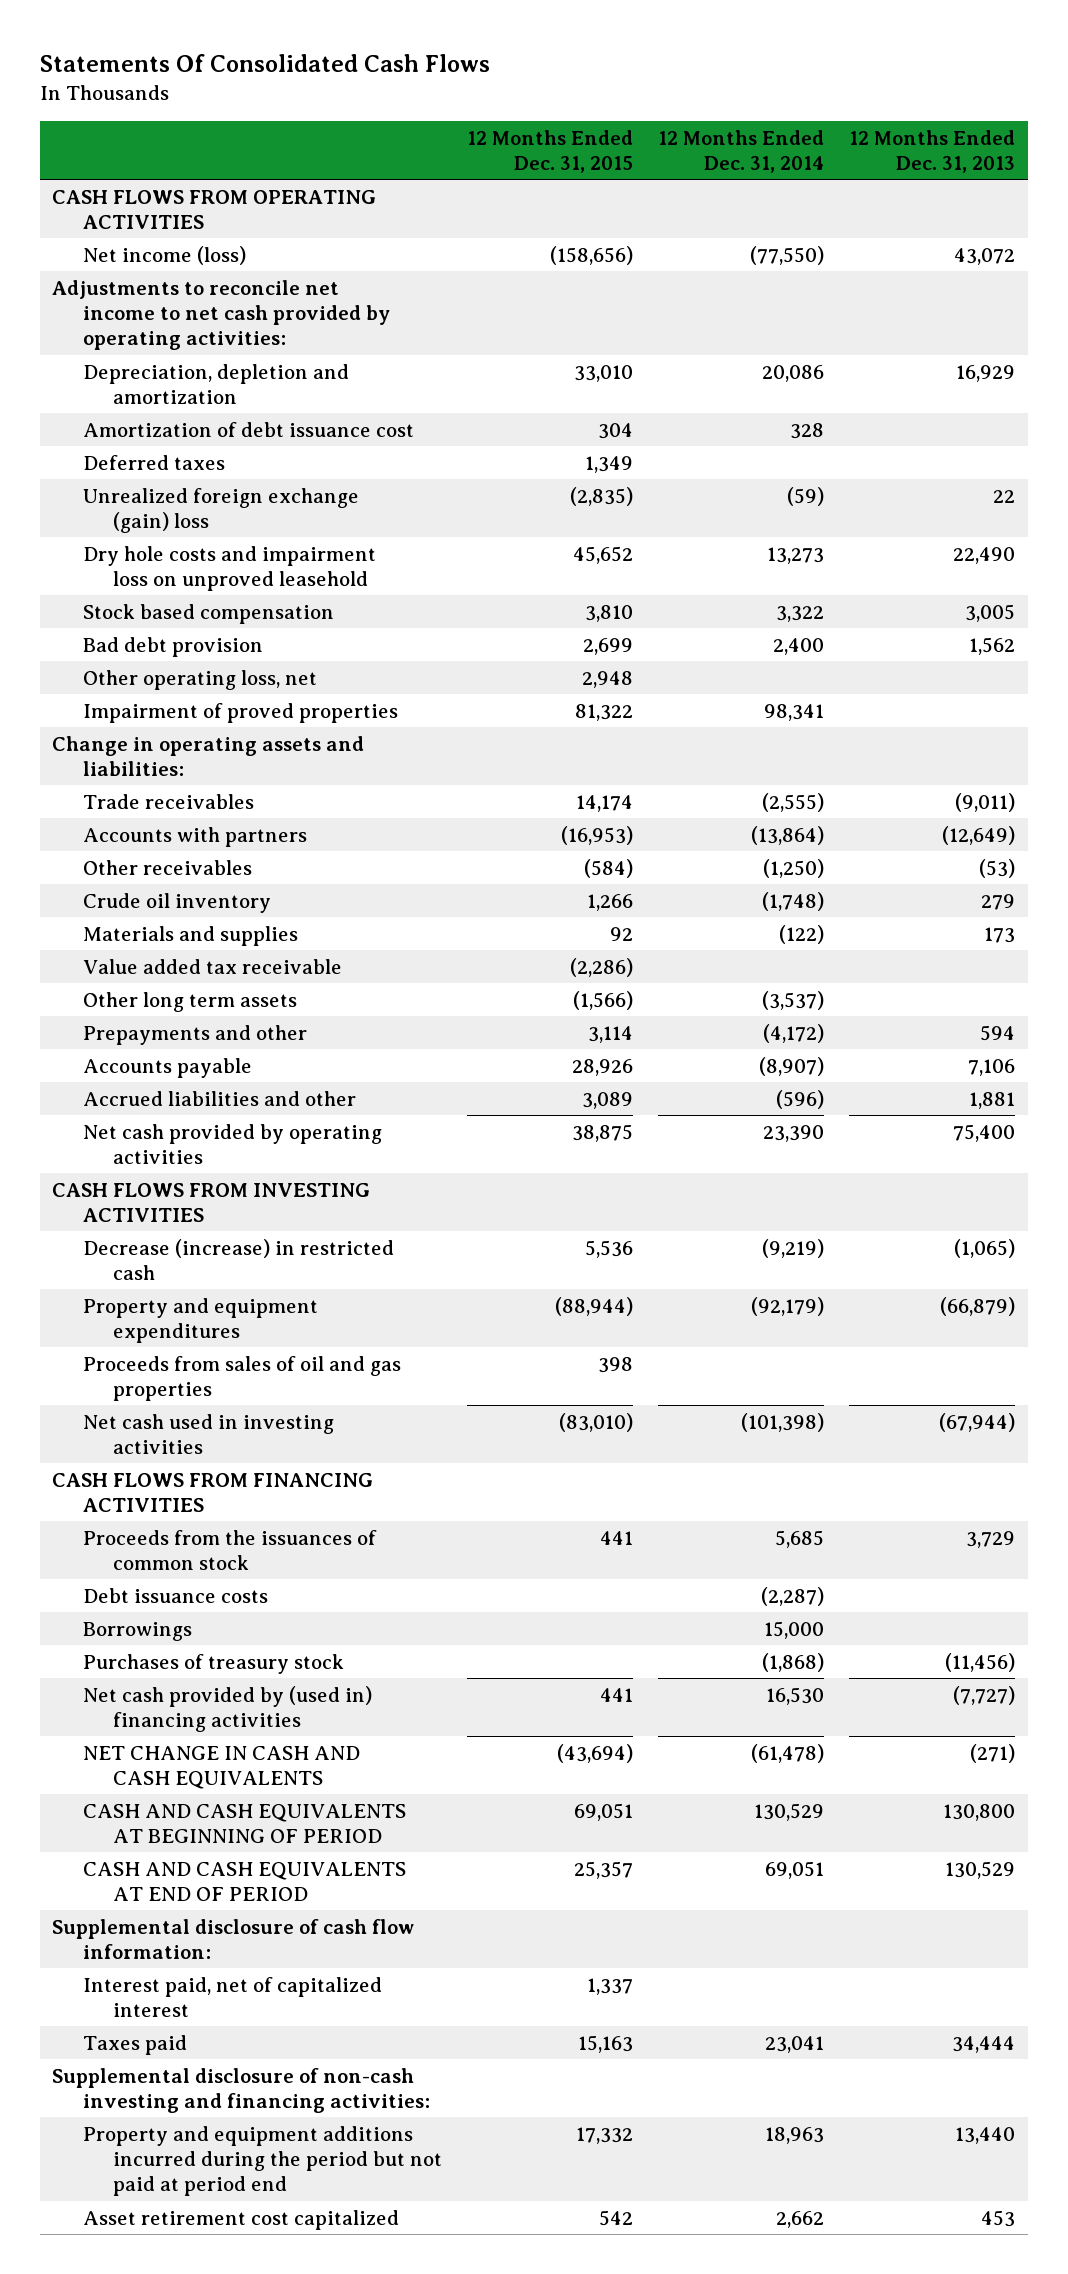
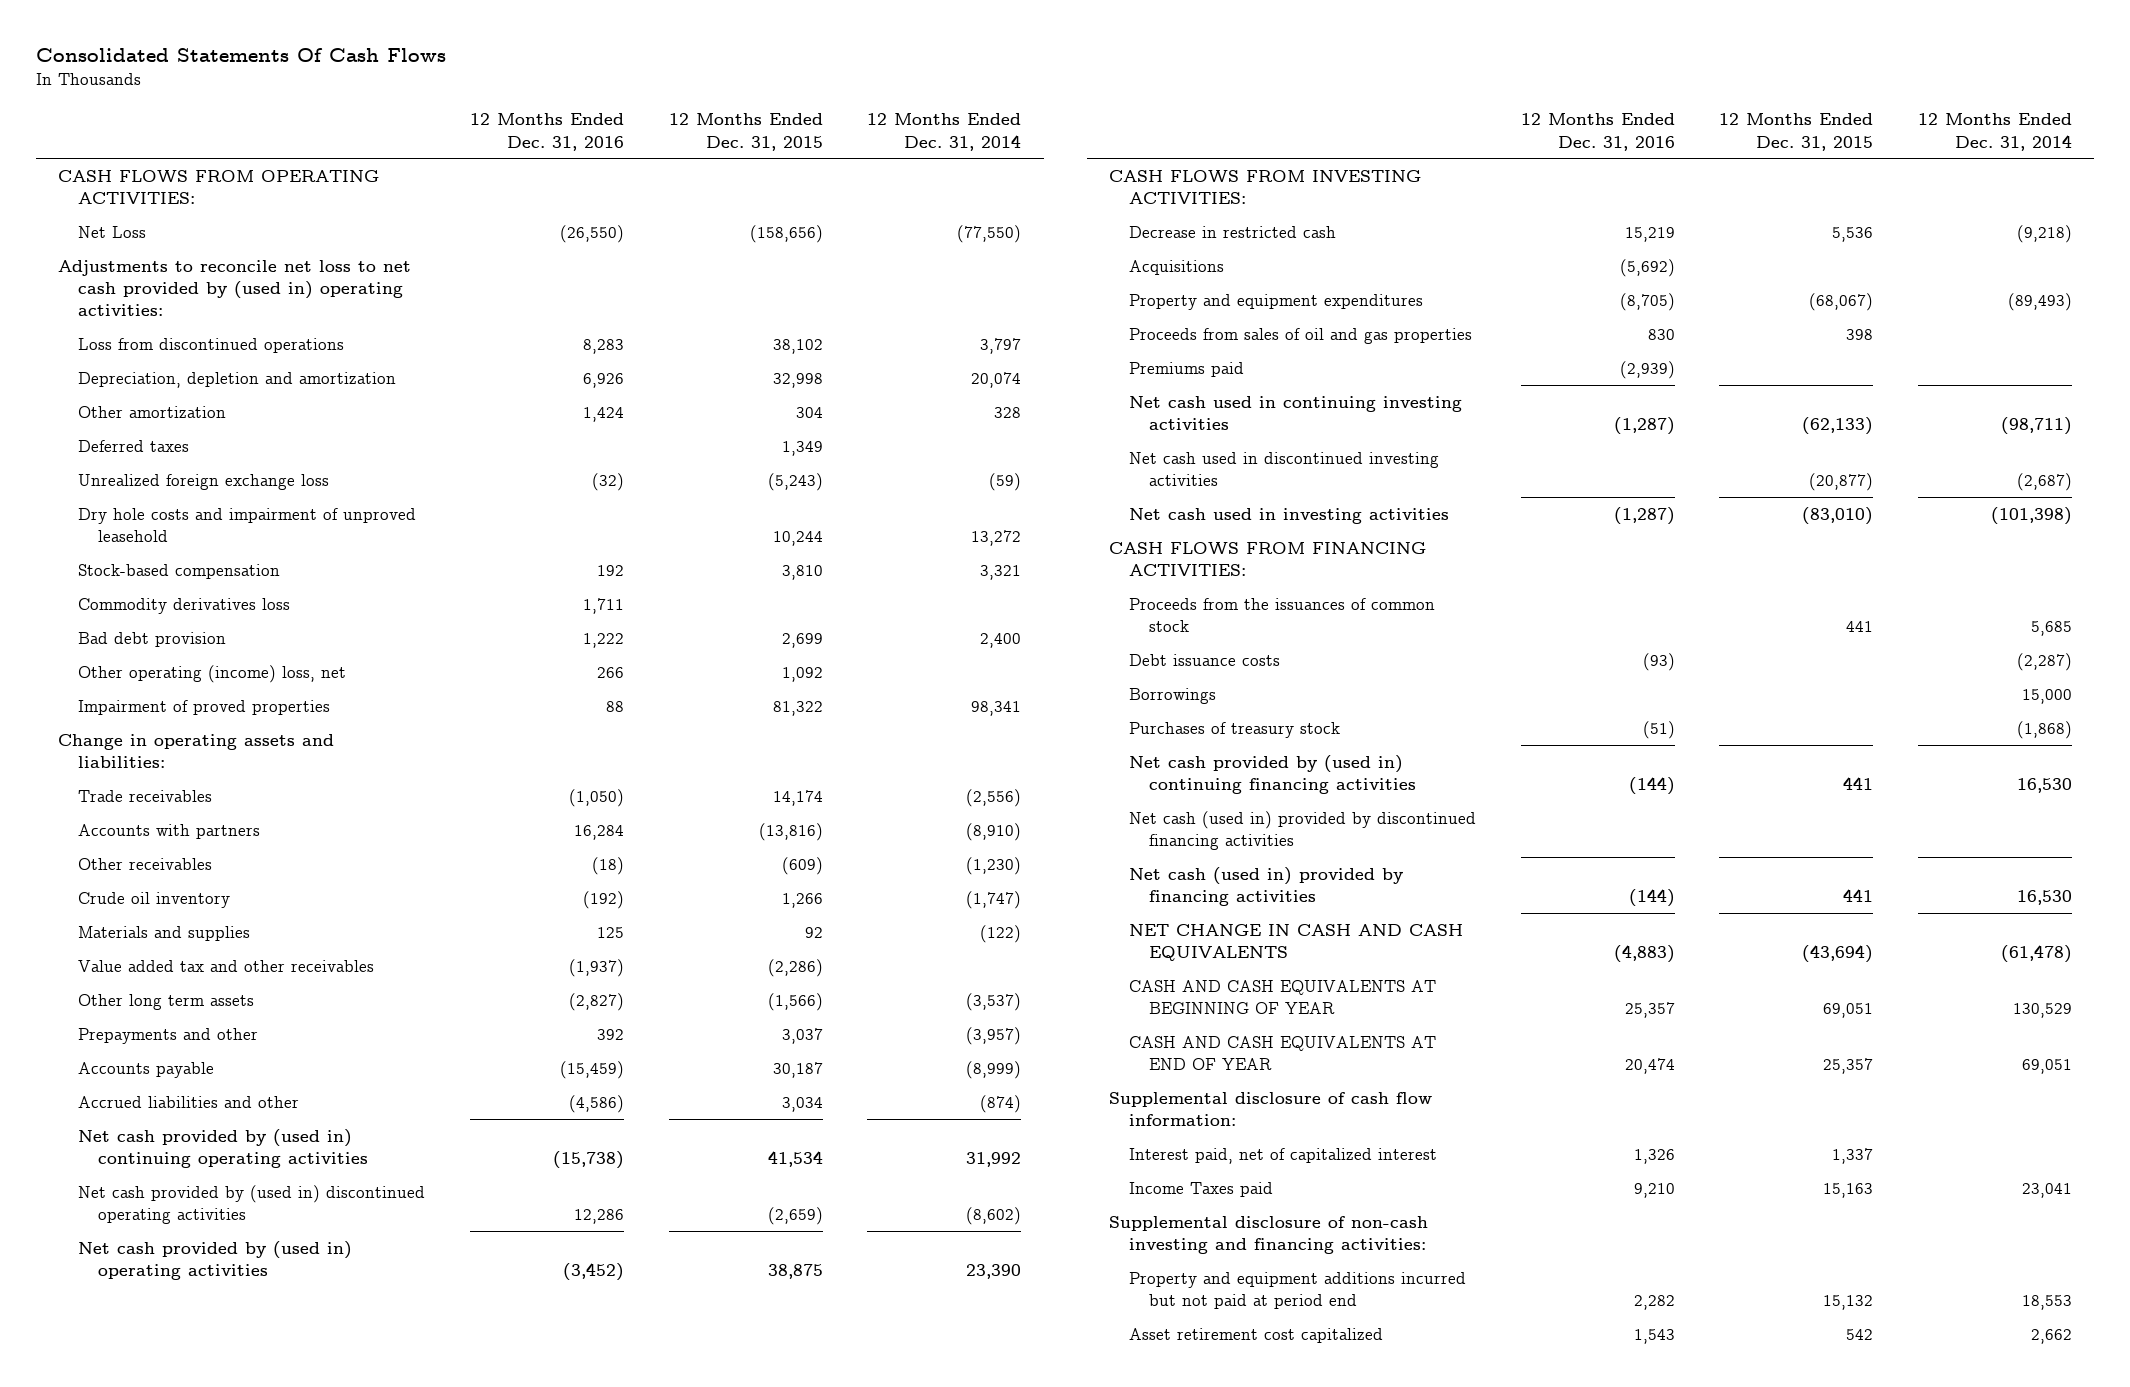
- Statements Of Consolidated Cash Flows
+ Consolidated Statements Of Cash Flows
- | 12 Months Ended Dec. 31, 2015 | 12 Months Ended Dec. 31, 2014 | 12 Months Ended Dec. 31, 2013
+ | 12 Months Ended Dec. 31, 2016 | 12 Months Ended Dec. 31, 2015 | 12 Months Ended Dec. 31, 2014
- CASH FLOWS FROM OPERATING ACTIVITIES
- Net income (loss) | (158,656) | (77,550) | 43,072
- Adjustments to reconcile net income to net cash provided by operating activities:
- Depreciation, depletion and amortization | 33,010 | 20,086 | 16,929
- Amortization of debt issuance cost | 304 | 328 |
+ CASH FLOWS FROM OPERATING ACTIVITIES:
+ Net Loss | (26,550) | (158,656) | (77,550)
+ Adjustments to reconcile net loss to net cash provided by (used in) operating activities:
+ Loss from discontinued operations | 8,283 | 38,102 | 3,797
+ Depreciation, depletion and amortization | 6,926 | 32,998 | 20,074
+ Other amortization | 1,424 | 304 | 328
- Unrealized foreign exchange (gain) loss | (2,835) | (59) | 22
- Dry hole costs and impairment loss on unproved leasehold | 45,652 | 13,273 | 22,490
- Stock based compensation | 3,810 | 3,322 | 3,005
+ Unrealized foreign exchange loss | (32) | (5,243) | (59)
+ Dry hole costs and impairment of unproved leasehold | | 10,244 | 13,272
+ Stock-based compensation | 192 | 3,810 | 3,321
+ Commodity derivatives loss | 1,711 | |
- Other operating loss, net | 2,948 | |
+ Other operating (income) loss, net | 266 | 1,092 |
- Trade receivables | 14,174 | (2,555) | (9,011)
- Accounts with partners | (16,953) | (13,864) | (12,649)
- Other receivables | (584) | (1,250) | (53)
- Crude oil inventory | 1,266 | (1,748) | 279
+ Trade receivables | (1,050) | 14,174 | (2,556)
+ Accounts with partners | 16,284 | (13,816) | (8,910)
+ Other receivables | (18) | (609) | (1,230)
+ Crude oil inventory | (192) | 1,266 | (1,747)
- Value added tax receivable | (2,286) | |
+ Value added tax and other receivables | (1,937) | (2,286) |
- Prepayments and other | 3,114 | (4,172) | 594
- Accounts payable | 28,926 | (8,907) | 7,106
- Accrued liabilities and other | 3,089 | (596) | 1,881
- Net cash provided by operating activities | 38,875 | 23,390 | 75,400
- CASH FLOWS FROM INVESTING ACTIVITIES
- Decrease (increase) in restricted cash | 5,536 | (9,219) | (1,065)
- Property and equipment expenditures | (88,944) | (92,179) | (66,879)
+ Prepayments and other | 392 | 3,037 | (3,957)
+ Accounts payable | (15,459) | 30,187 | (8,999)
+ Accrued liabilities and other | (4,586) | 3,034 | (874)
+ Net cash provided by (used in) continuing operating activities | (15,738) | 41,534 | 31,992
+ Net cash provided by (used in) discontinued operating activities | 12,286 | (2,659) | (8,602)
+ Net cash provided by (used in) operating activities | (3,452) | 38,875 | 23,390
+ CASH FLOWS FROM INVESTING ACTIVITIES:
+ Decrease in restricted cash | 15,219 | 5,536 | (9,218)
+ Acquisitions | (5,692) | |
+ Property and equipment expenditures | (8,705) | (68,067) | (89,493)
+ Premiums paid | (2,939) | |
+ Net cash used in continuing investing activities | (1,287) | (62,133) | (98,711)
+ Net cash used in discontinued investing activities | | (20,877) | (2,687)
- CASH FLOWS FROM FINANCING ACTIVITIES
+ CASH FLOWS FROM FINANCING ACTIVITIES:
- Net cash provided by (used in) financing activities | 441 | 16,530 | (7,727)
+ Net cash provided by (used in) continuing financing activities | (144) | 441 | 16,530
+ Net cash (used in) provided by discontinued financing activities
+ Net cash (used in) provided by financing activities | (144) | 441 | 16,530
- CASH AND CASH EQUIVALENTS AT BEGINNING OF PERIOD | 69,051 | 130,529 | 130,800
- CASH AND CASH EQUIVALENTS AT END OF PERIOD | 25,357 | 69,051 | 130,529
+ CASH AND CASH EQUIVALENTS AT BEGINNING OF YEAR | 25,357 | 69,051 | 130,529
+ CASH AND CASH EQUIVALENTS AT END OF YEAR | 20,474 | 25,357 | 69,051
- Taxes paid | 15,163 | 23,041 | 34,444
+ Income Taxes paid | 9,210 | 15,163 | 23,041
- Property and equipment additions incurred during the period but not paid at period end | 17,332 | 18,963 | 13,440
+ Property and equipment additions incurred but not paid at period end | 2,282 | 15,132 | 18,553

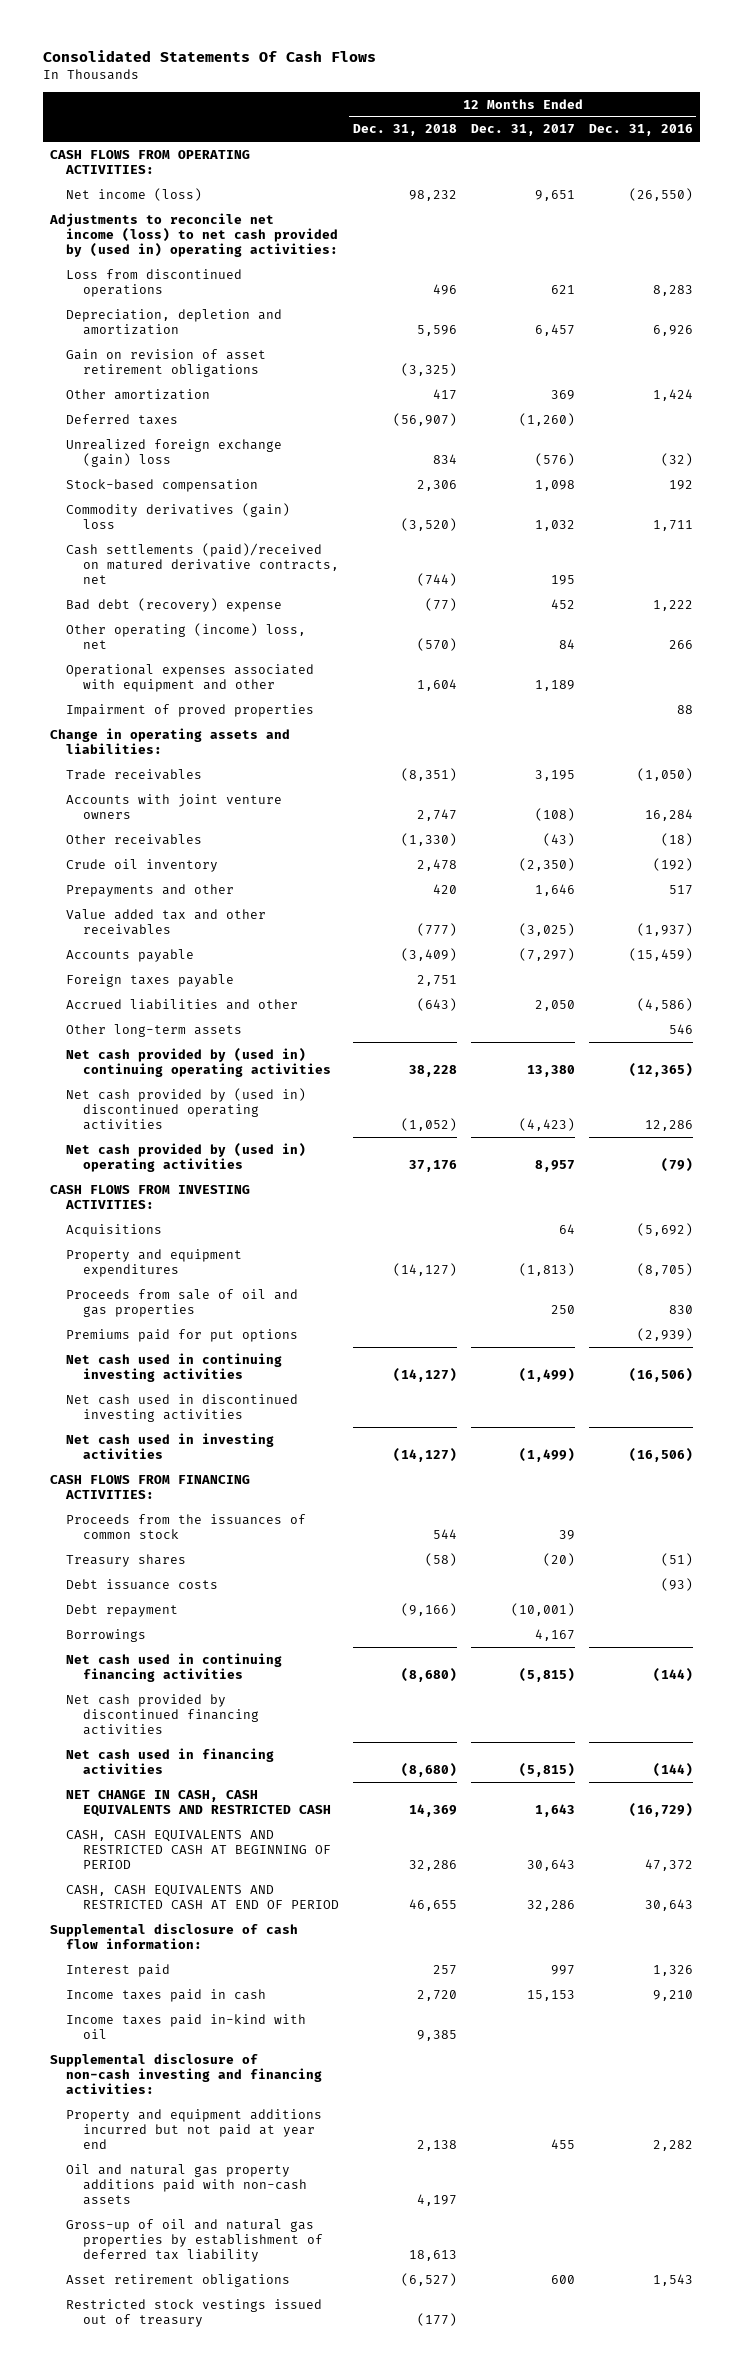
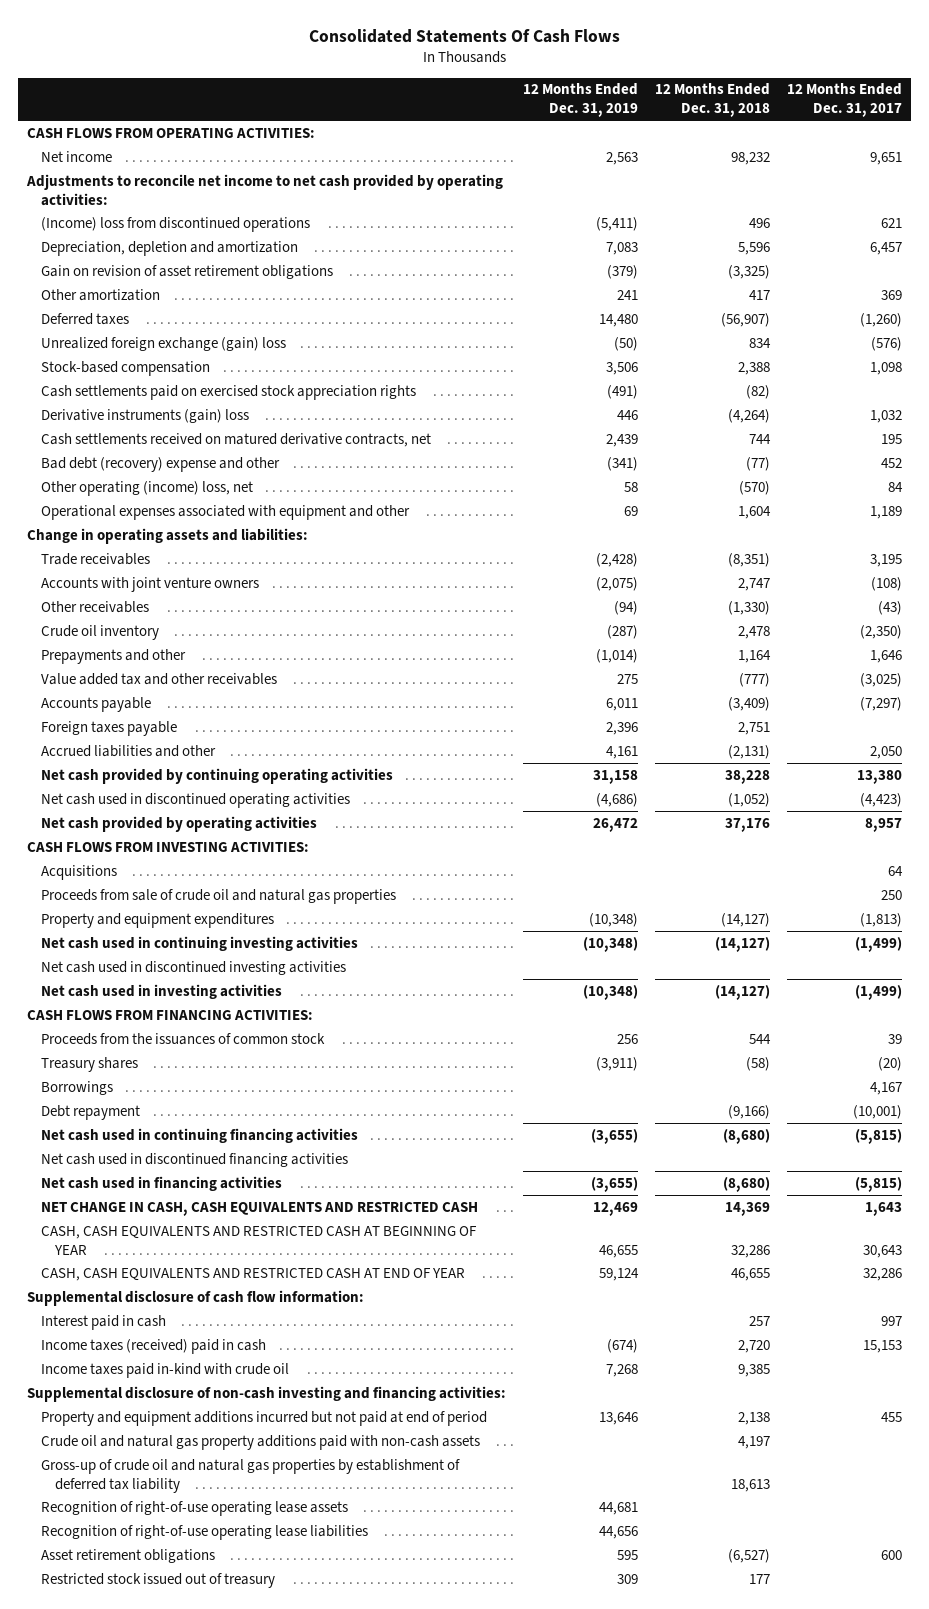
- | 12 Months Ended Dec. 31, 2018 | 12 Months Ended Dec. 31, 2017 | 12 Months Ended Dec. 31, 2016
+ | 12 Months Ended Dec. 31, 2019 | 12 Months Ended Dec. 31, 2018 | 12 Months Ended Dec. 31, 2017
- Net income (loss) | 98,232 | 9,651 | (26,550)
- Adjustments to reconcile net income (loss) to net cash provided by (used in) operating activities:
- Loss from discontinued operations | 496 | 621 | 8,283
+ Net income | 2,563 | 98,232 | 9,651
+ Adjustments to reconcile net income to net cash provided by operating activities:
+ (Income) loss from discontinued operations | (5,411) | 496 | 621
- Stock-based compensation | 2,306 | 1,098 | 192
- Commodity derivatives (gain) loss | (3,520) | 1,032 | 1,711
- Cash settlements (paid)/received on matured derivative contracts, net | (744) | 195 |
- Bad debt (recovery) expense | (77) | 452 | 1,222
+ Stock-based compensation | 3,506 | 2,388 | 1,098
+ Cash settlements paid on exercised stock appreciation rights | (491) | (82) |
+ Derivative instruments (gain) loss | 446 | (4,264) | 1,032
+ Cash settlements received on matured derivative contracts, net | 2,439 | 744 | 195
+ Bad debt (recovery) expense and other | (341) | (77) | 452
- Impairment of proved properties | | | 88
- Prepayments and other | 420 | 1,646 | 517
+ Prepayments and other | (1,014) | 1,164 | 1,646
- Accrued liabilities and other | (643) | 2,050 | (4,586)
- Other long-term assets | | | 546
- Net cash provided by (used in) continuing operating activities | 38,228 | 13,380 | (12,365)
- Net cash provided by (used in) discontinued operating activities | (1,052) | (4,423) | 12,286
- Net cash provided by (used in) operating activities | 37,176 | 8,957 | (79)
+ Accrued liabilities and other | 4,161 | (2,131) | 2,050
+ Net cash provided by continuing operating activities | 31,158 | 38,228 | 13,380
+ Net cash used in discontinued operating activities | (4,686) | (1,052) | (4,423)
+ Net cash provided by operating activities | 26,472 | 37,176 | 8,957
+ Proceeds from sale of crude oil and natural gas properties | | | 250
- Proceeds from sale of oil and gas properties | | 250 | 830
- Premiums paid for put options | | | (2,939)
- Debt issuance costs | | | (93)
moved down: Debt repayment | | (9,166) | (10,001)
- Net cash provided by discontinued financing activities
+ Net cash used in discontinued financing activities
- CASH, CASH EQUIVALENTS AND RESTRICTED CASH AT BEGINNING OF PERIOD | 32,286 | 30,643 | 47,372
- CASH, CASH EQUIVALENTS AND RESTRICTED CASH AT END OF PERIOD | 46,655 | 32,286 | 30,643
+ CASH, CASH EQUIVALENTS AND RESTRICTED CASH AT BEGINNING OF YEAR | 46,655 | 32,286 | 30,643
+ CASH, CASH EQUIVALENTS AND RESTRICTED CASH AT END OF YEAR | 59,124 | 46,655 | 32,286
- Interest paid | 257 | 997 | 1,326
- Income taxes paid in cash | 2,720 | 15,153 | 9,210
- Income taxes paid in-kind with oil | 9,385 | |
+ Interest paid in cash | | 257 | 997
+ Income taxes (received) paid in cash | (674) | 2,720 | 15,153
+ Income taxes paid in-kind with crude oil | 7,268 | 9,385 |
- Property and equipment additions incurred but not paid at year end | 2,138 | 455 | 2,282
- Oil and natural gas property additions paid with non-cash assets | 4,197 | |
- Gross-up of oil and natural gas properties by establishment of deferred tax liability | 18,613 | |
+ Property and equipment additions incurred but not paid at end of period | 13,646 | 2,138 | 455
+ Crude oil and natural gas property additions paid with non-cash assets | | 4,197 |
+ Gross-up of crude oil and natural gas properties by establishment of deferred tax liability | | 18,613 |
+ Recognition of right-of-use operating lease assets | 44,681 | |
+ Recognition of right-of-use operating lease liabilities | 44,656 | |
- Restricted stock vestings issued out of treasury | (177) | |
+ Restricted stock issued out of treasury | 309 | 177 |

